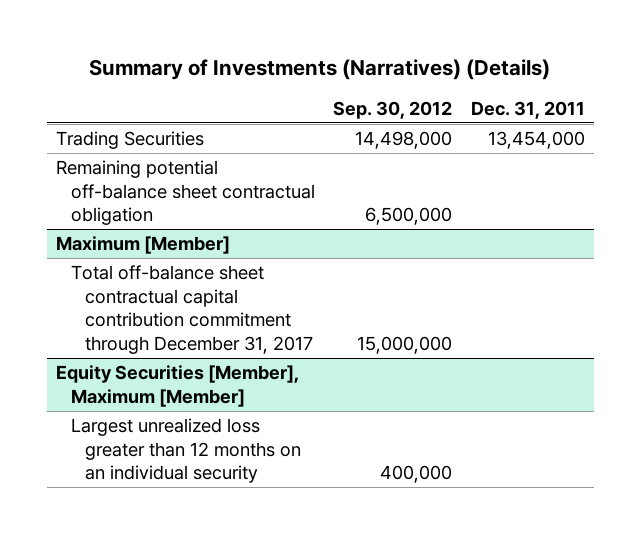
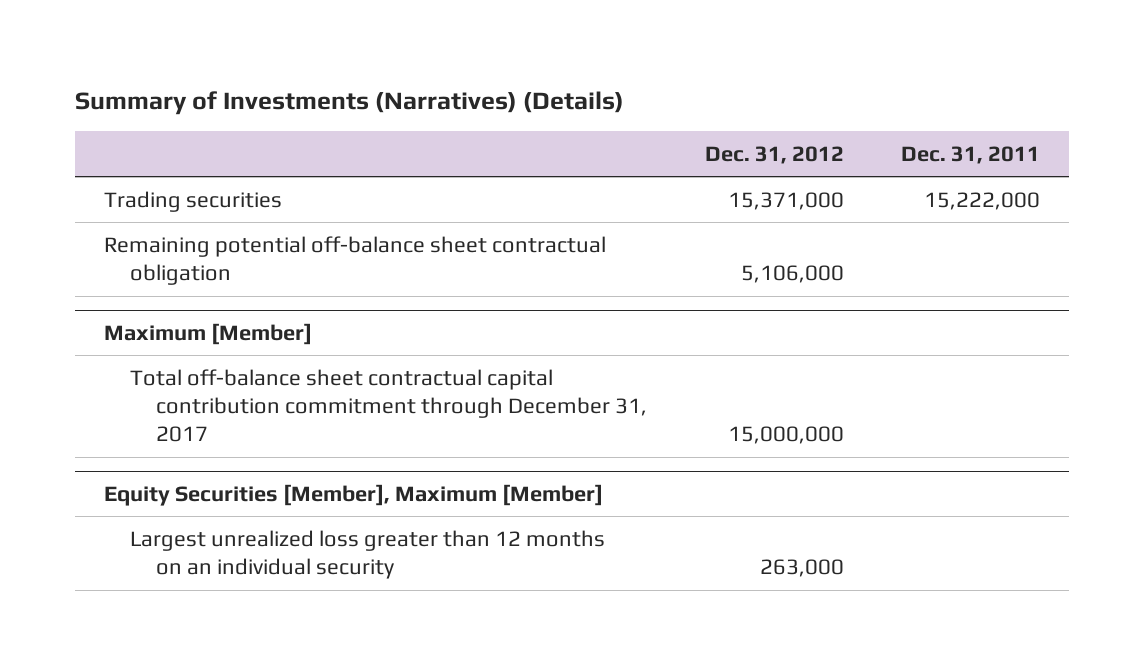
- | Sep. 30, 2012 | Dec. 31, 2011
+ | Dec. 31, 2012 | Dec. 31, 2011
- Trading Securities | 14,498,000 | 13,454,000
+ Trading securities | 15,371,000 | 15,222,000

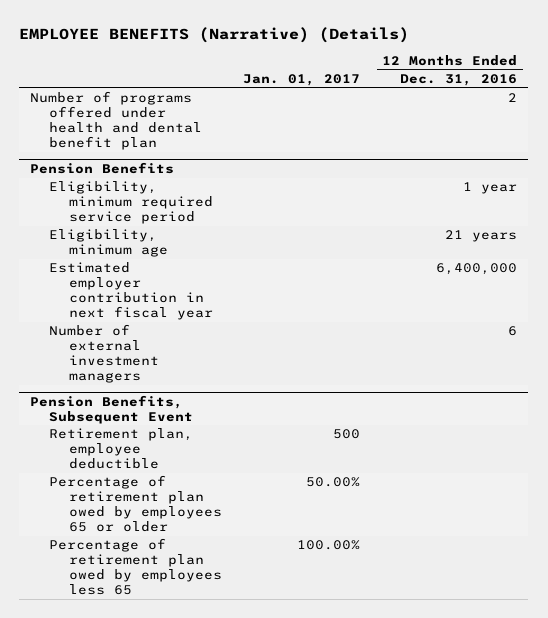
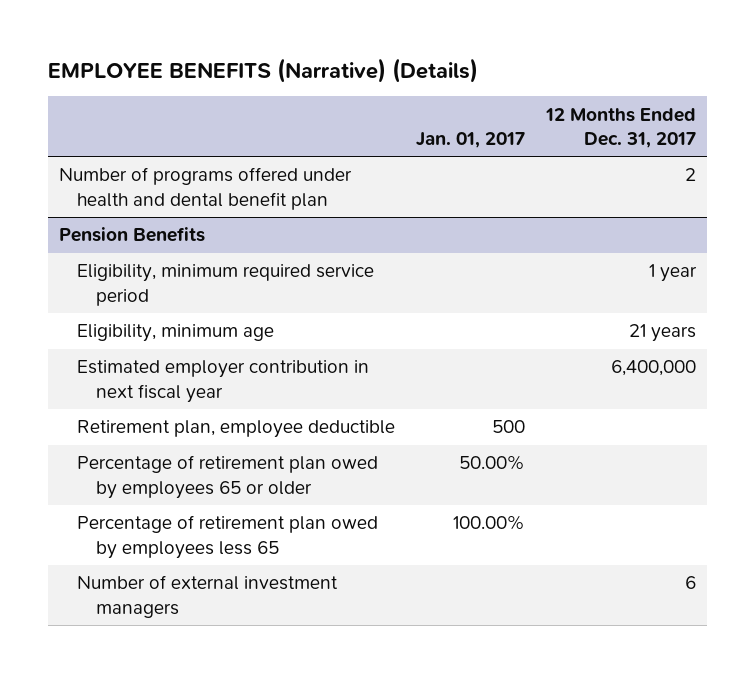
- | Jan. 01, 2017 | 12 Months Ended Dec. 31, 2016
+ | Jan. 01, 2017 | 12 Months Ended Dec. 31, 2017
@ Pension Benefits
+ Retirement plan, employee deductible | 500 |
+ Percentage of retirement plan owed by employees 65 or older | 50.00% |
+ Percentage of retirement plan owed by employees less 65 | 100.00% |
- Pension Benefits, Subsequent Event
- Retirement plan, employee deductible | 500 |
- Percentage of retirement plan owed by employees 65 or older | 50.00% |
- Percentage of retirement plan owed by employees less 65 | 100.00% |

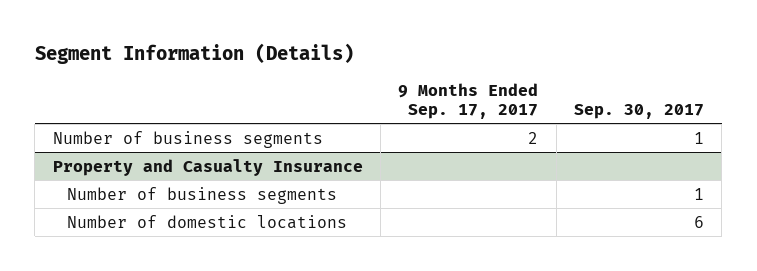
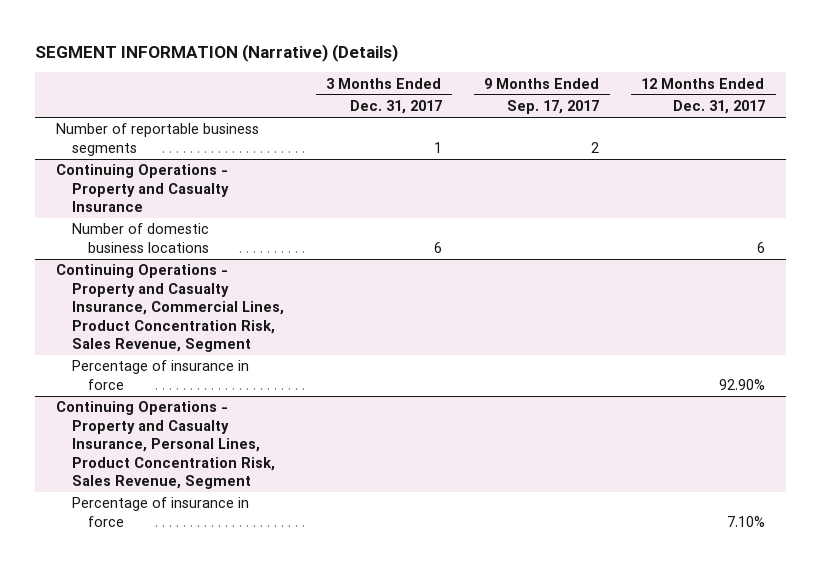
- Segment Information (Details)
+ SEGMENT INFORMATION (Narrative) (Details)
- | 9 Months Ended Sep. 17, 2017 | Sep. 30, 2017
+ | 3 Months Ended Dec. 31, 2017 | 9 Months Ended Sep. 17, 2017 | 12 Months Ended Dec. 31, 2017
- Number of business segments | 2 | 1
- Property and Casualty Insurance
- Number of business segments | | 1
- Number of domestic locations | | 6
+ Number of reportable business segments | 1 | 2 |
+ Continuing Operations - Property and Casualty Insurance
+ Number of domestic business locations | 6 | | 6
+ Continuing Operations - Property and Casualty Insurance, Commercial Lines, Product Concentration Risk, Sales Revenue, Segment
+ Percentage of insurance in force | | | 92.90%
+ Continuing Operations - Property and Casualty Insurance, Personal Lines, Product Concentration Risk, Sales Revenue, Segment
+ Percentage of insurance in force | | | 7.10%

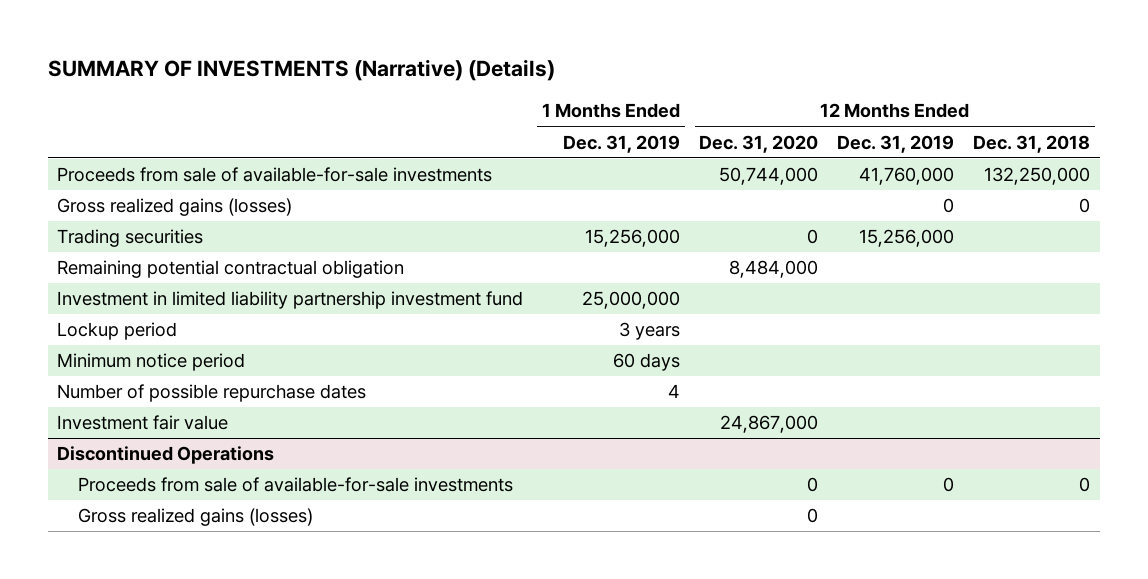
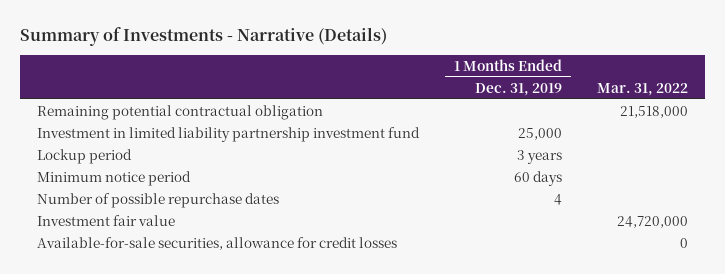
- SUMMARY OF INVESTMENTS (Narrative) (Details)
+ Summary of Investments - Narrative (Details)
- | 1 Months Ended Dec. 31, 2019 | 12 Months Ended Dec. 31, 2020 | 12 Months Ended Dec. 31, 2019 | 12 Months Ended Dec. 31, 2018
+ | 1 Months Ended Dec. 31, 2019 | Mar. 31, 2022
- Proceeds from sale of available-for-sale investments | | 50,744,000 | 41,760,000 | 132,250,000
- Gross realized gains (losses) | | | 0 | 0
- Trading securities | 15,256,000 | 0 | 15,256,000 |
- Investment in limited liability partnership investment fund | 25,000,000 | | |
+ Investment in limited liability partnership investment fund | 25,000 |
- Discontinued Operations
- Proceeds from sale of available-for-sale investments | | 0 | 0 | 0
- Gross realized gains (losses) | | 0 | |
+ Available-for-sale securities, allowance for credit losses | | 0

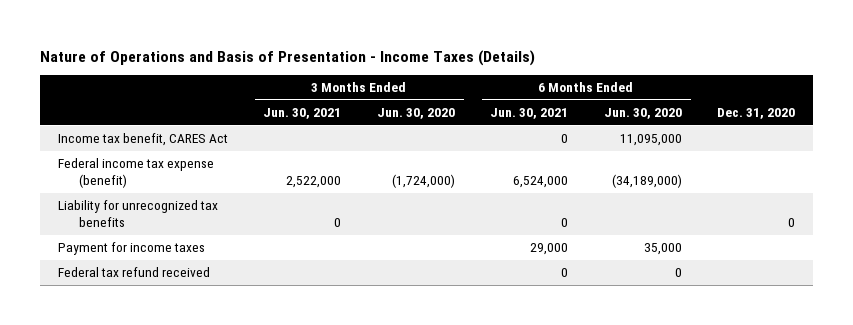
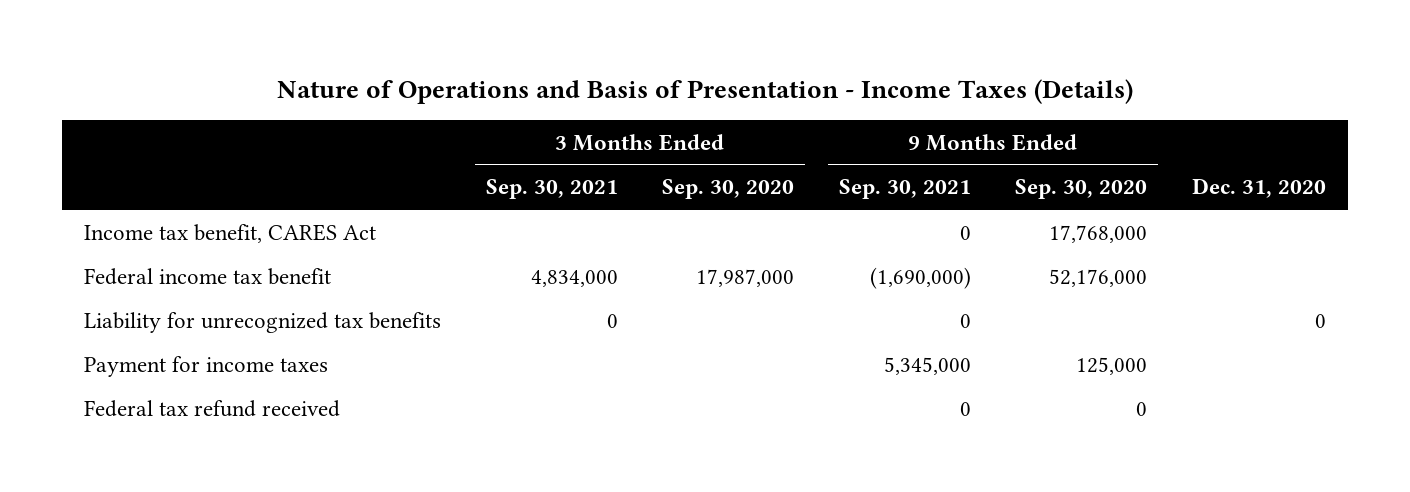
- | 3 Months Ended Jun. 30, 2021 | 3 Months Ended Jun. 30, 2020 | 6 Months Ended Jun. 30, 2021 | 6 Months Ended Jun. 30, 2020 | Dec. 31, 2020
+ | 3 Months Ended Sep. 30, 2021 | 3 Months Ended Sep. 30, 2020 | 9 Months Ended Sep. 30, 2021 | 9 Months Ended Sep. 30, 2020 | Dec. 31, 2020
- Federal income tax expense (benefit) | 2,522,000 | (1,724,000) | 6,524,000 | (34,189,000) |
+ Federal income tax benefit | 4,834,000 | 17,987,000 | (1,690,000) | 52,176,000 |

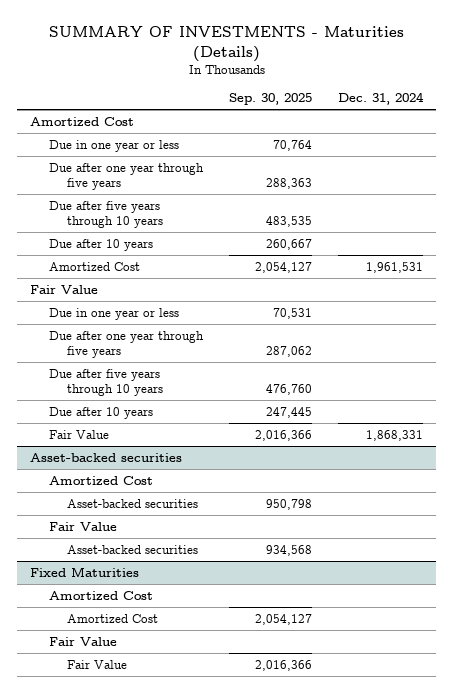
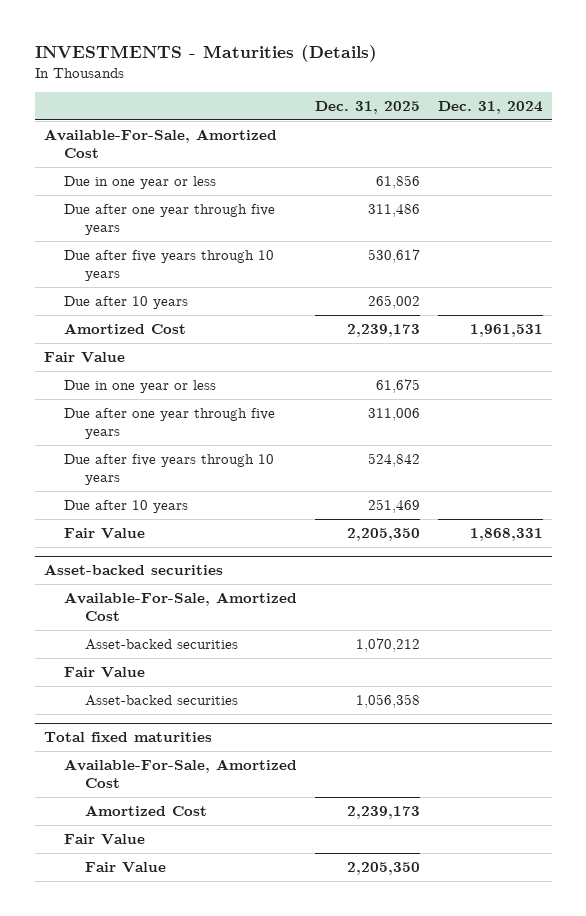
- SUMMARY OF INVESTMENTS - Maturities (Details)
+ INVESTMENTS - Maturities (Details)
- | Sep. 30, 2025 | Dec. 31, 2024
+ | Dec. 31, 2025 | Dec. 31, 2024
- Amortized Cost
+ Available-For-Sale, Amortized Cost
@ Asset-backed securities
- Amortized Cost
+ Available-For-Sale, Amortized Cost
- Fixed Maturities
- Amortized Cost
+ Total fixed maturities
+ Available-For-Sale, Amortized Cost

